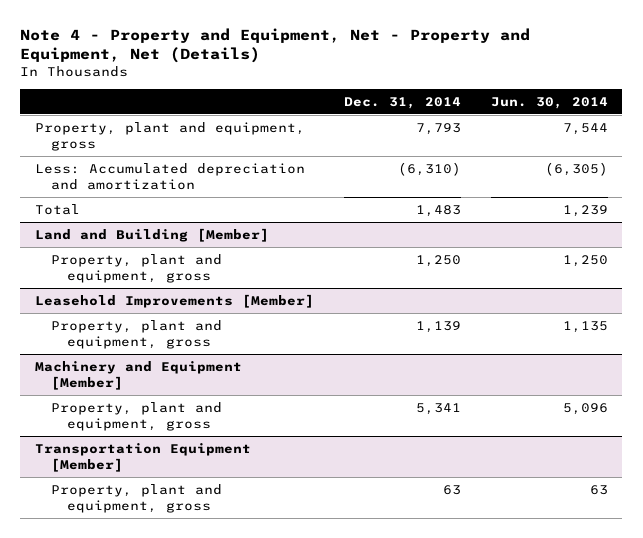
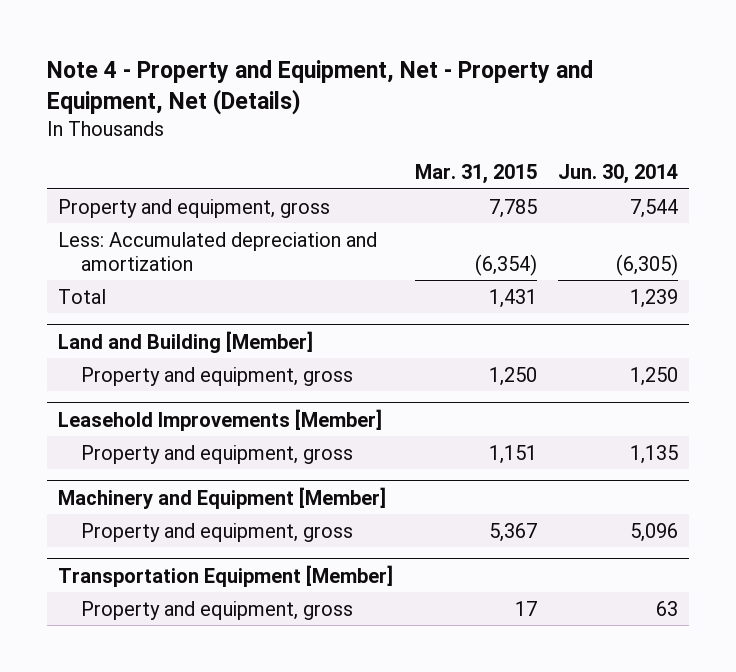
- | Dec. 31, 2014 | Jun. 30, 2014
+ | Mar. 31, 2015 | Jun. 30, 2014
- Property, plant and equipment, gross | 7,793 | 7,544
+ Property and equipment, gross | 7,785 | 7,544
@ Land and Building [Member]
- Property, plant and equipment, gross | 1,250 | 1,250
+ Property and equipment, gross | 1,250 | 1,250
@ Leasehold Improvements [Member]
- Property, plant and equipment, gross | 1,139 | 1,135
+ Property and equipment, gross | 1,151 | 1,135
@ Machinery and Equipment [Member]
- Property, plant and equipment, gross | 5,341 | 5,096
+ Property and equipment, gross | 5,367 | 5,096
@ Transportation Equipment [Member]
- Property, plant and equipment, gross | 63 | 63
+ Property and equipment, gross | 17 | 63

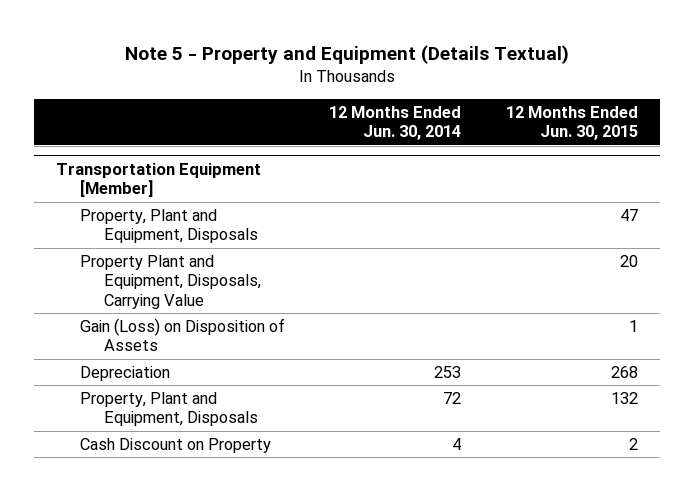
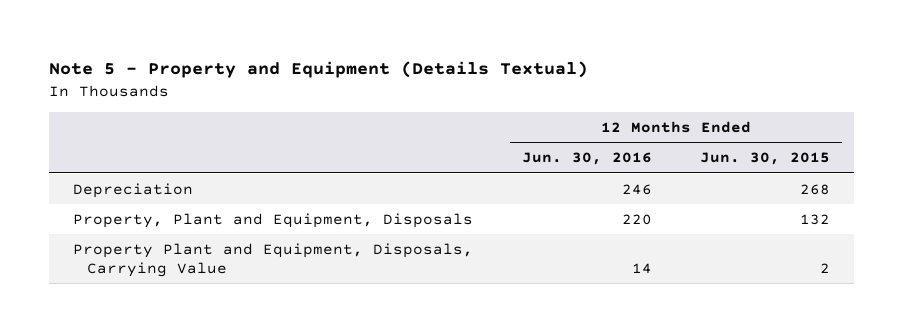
- | 12 Months Ended Jun. 30, 2014 | 12 Months Ended Jun. 30, 2015
+ | 12 Months Ended Jun. 30, 2016 | 12 Months Ended Jun. 30, 2015
- Transportation Equipment [Member]
- Property, Plant and Equipment, Disposals | | 47
- Property Plant and Equipment, Disposals, Carrying Value | | 20
- Gain (Loss) on Disposition of Assets | | 1
- Cash Discount on Property | 4 | 2
+ Property Plant and Equipment, Disposals, Carrying Value | 14 | 2

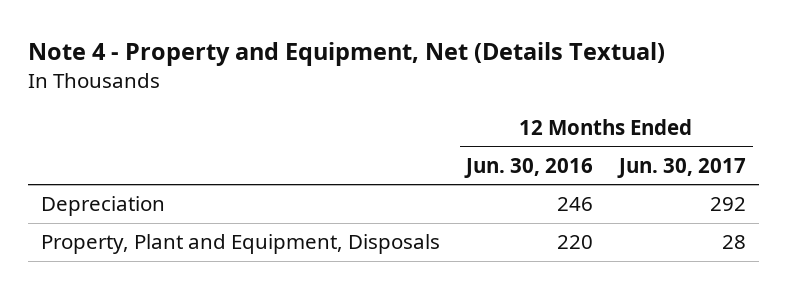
- Note 5 - Property and Equipment (Details Textual)
+ Note 4 - Property and Equipment, Net (Details Textual)
- | 12 Months Ended Jun. 30, 2016 | 12 Months Ended Jun. 30, 2015
+ | 12 Months Ended Jun. 30, 2016 | 12 Months Ended Jun. 30, 2017
- Property Plant and Equipment, Disposals, Carrying Value | 14 | 2

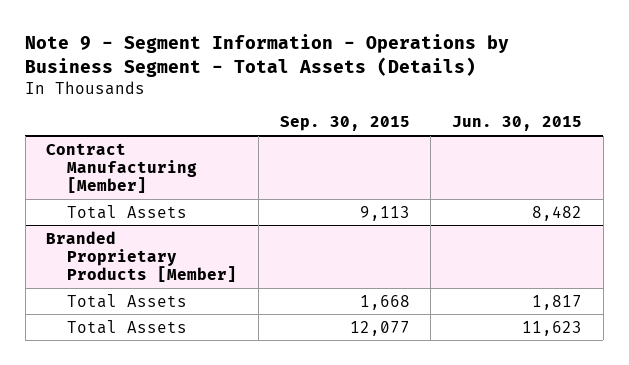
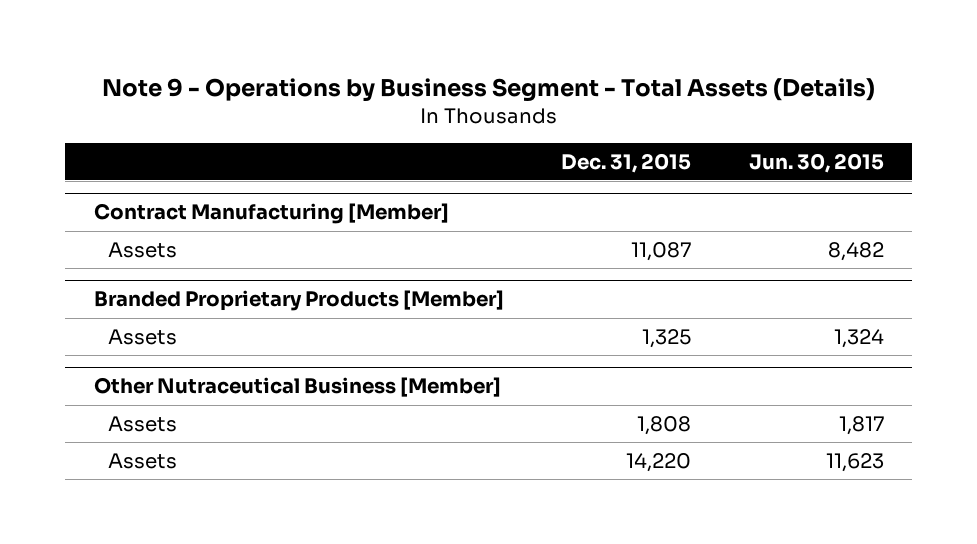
- Note 9 - Segment Information - Operations by Business Segment - Total Assets (Details)
+ Note 9 - Operations by Business Segment - Total Assets (Details)
- | Sep. 30, 2015 | Jun. 30, 2015
+ | Dec. 31, 2015 | Jun. 30, 2015
@ Contract Manufacturing [Member]
- Total Assets | 9,113 | 8,482
+ Assets | 11,087 | 8,482
@ Branded Proprietary Products [Member]
- Total Assets | 1,668 | 1,817
- Total Assets | 12,077 | 11,623
+ Assets | 1,325 | 1,324
+ Other Nutraceutical Business [Member]
+ Assets | 1,808 | 1,817
+ Assets | 14,220 | 11,623

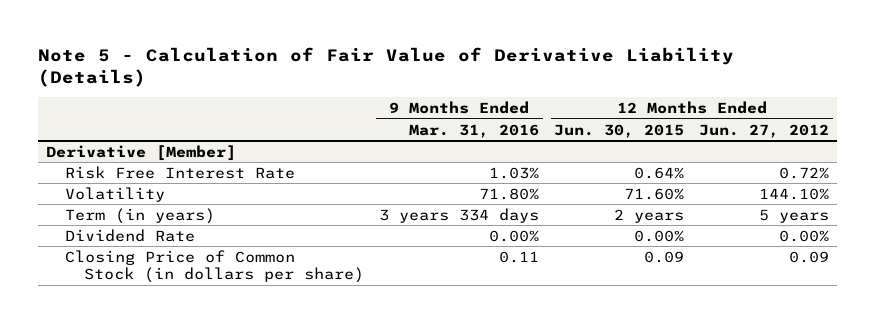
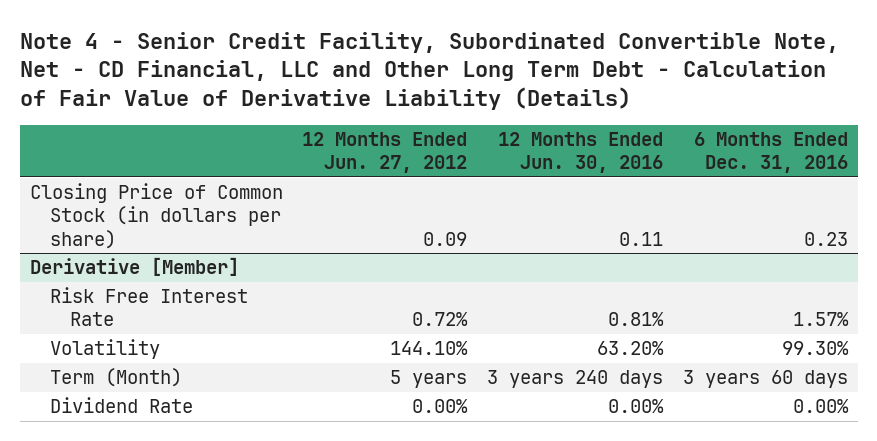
- Note 5 - Calculation of Fair Value of Derivative Liability (Details)
+ Note 4 - Senior Credit Facility, Subordinated Convertible Note, Net - CD Financial, LLC and Other Long Term Debt - Calculation of Fair Value of Derivative Liability (Details)
- | 9 Months Ended Mar. 31, 2016 | 12 Months Ended Jun. 30, 2015 | 12 Months Ended Jun. 27, 2012
+ | 12 Months Ended Jun. 27, 2012 | 12 Months Ended Jun. 30, 2016 | 6 Months Ended Dec. 31, 2016
+ Closing Price of Common Stock (in dollars per share) | 0.09 | 0.11 | 0.23
@ Derivative [Member]
- Term (in years) | 3 years 334 days | 2 years | 5 years
+ Term (Month) | 5 years | 3 years 240 days | 3 years 60 days
- Closing Price of Common Stock (in dollars per share) | 0.11 | 0.09 | 0.09

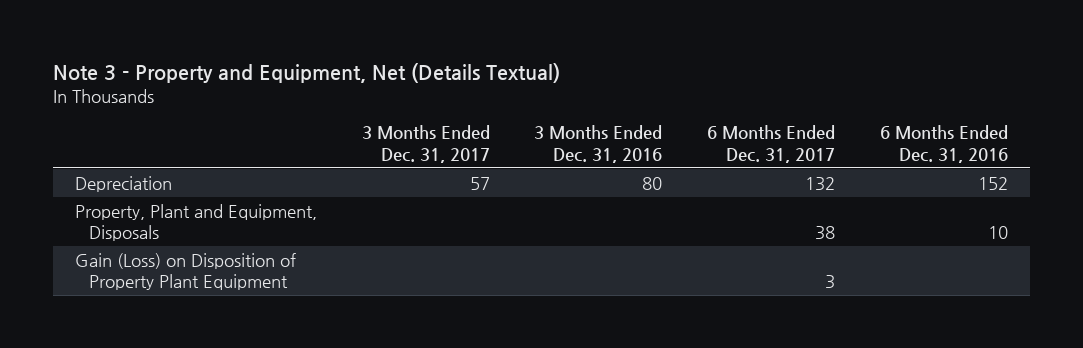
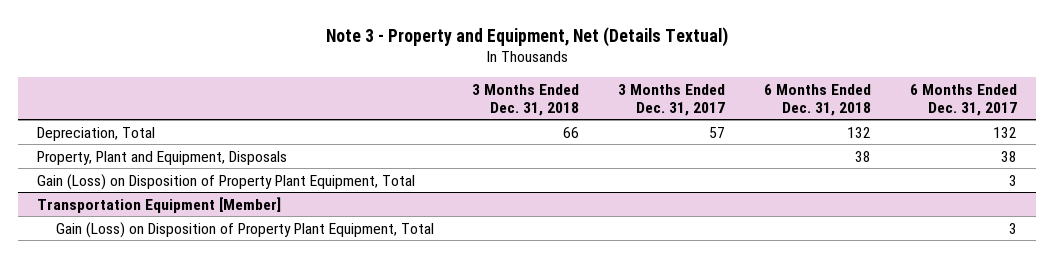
- | 3 Months Ended Dec. 31, 2017 | 3 Months Ended Dec. 31, 2016 | 6 Months Ended Dec. 31, 2017 | 6 Months Ended Dec. 31, 2016
+ | 3 Months Ended Dec. 31, 2018 | 3 Months Ended Dec. 31, 2017 | 6 Months Ended Dec. 31, 2018 | 6 Months Ended Dec. 31, 2017
- Depreciation | 57 | 80 | 132 | 152
+ Depreciation, Total | 66 | 57 | 132 | 132
- Gain (Loss) on Disposition of Property Plant Equipment | | | 3 |
+ Gain (Loss) on Disposition of Property Plant Equipment, Total | | | | 3
+ Transportation Equipment [Member]
+ Gain (Loss) on Disposition of Property Plant Equipment, Total | | | | 3

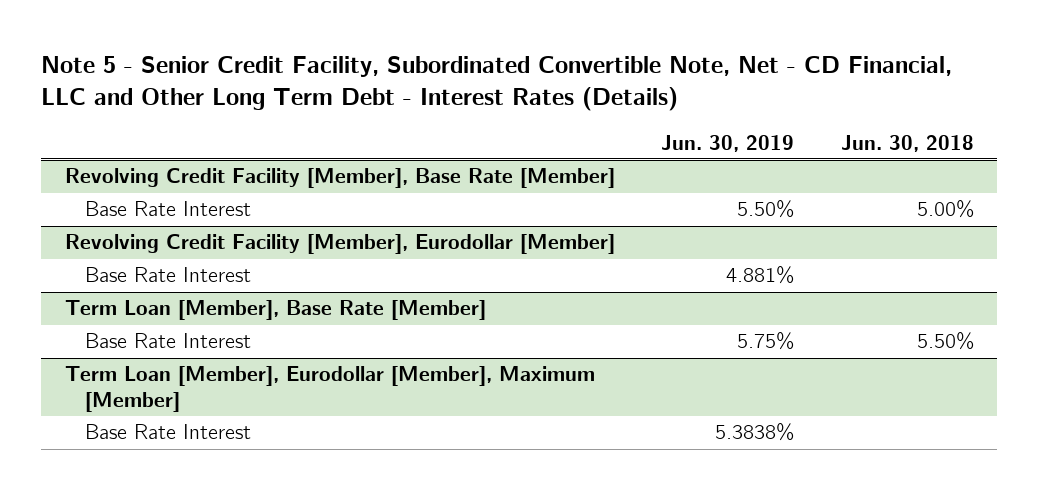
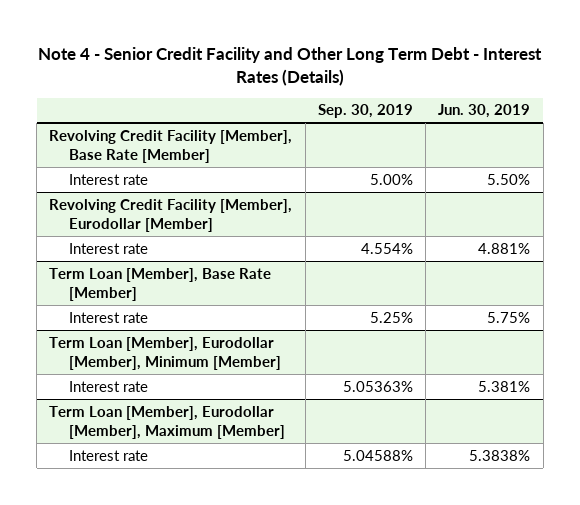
- Note 5 - Senior Credit Facility, Subordinated Convertible Note, Net - CD Financial, LLC and Other Long Term Debt - Interest Rates (Details)
+ Note 4 - Senior Credit Facility and Other Long Term Debt - Interest Rates (Details)
- | Jun. 30, 2019 | Jun. 30, 2018
+ | Sep. 30, 2019 | Jun. 30, 2019
@ Revolving Credit Facility [Member], Base Rate [Member]
- Base Rate Interest | 5.50% | 5.00%
+ Interest rate | 5.00% | 5.50%
@ Revolving Credit Facility [Member], Eurodollar [Member]
- Base Rate Interest | 4.881% |
+ Interest rate | 4.554% | 4.881%
@ Term Loan [Member], Base Rate [Member]
- Base Rate Interest | 5.75% | 5.50%
+ Interest rate | 5.25% | 5.75%
+ Term Loan [Member], Eurodollar [Member], Minimum [Member]
+ Interest rate | 5.05363% | 5.381%
@ Term Loan [Member], Eurodollar [Member], Maximum [Member]
- Base Rate Interest | 5.3838% |
+ Interest rate | 5.04588% | 5.3838%

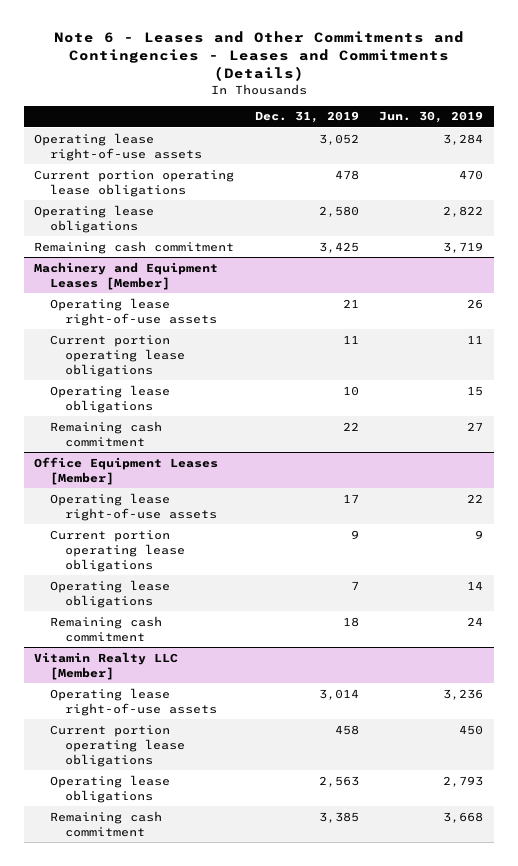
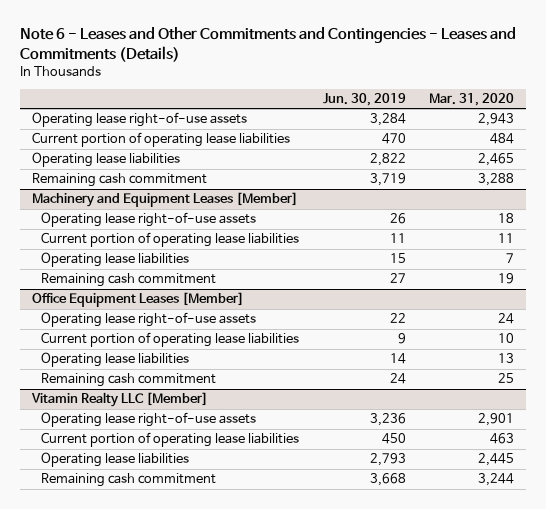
- | Dec. 31, 2019 | Jun. 30, 2019
+ | Jun. 30, 2019 | Mar. 31, 2020
- Current portion operating lease obligations | 478 | 470
- Operating lease obligations | 2,580 | 2,822
+ Current portion of operating lease liabilities | 470 | 484
+ Operating lease liabilities | 2,822 | 2,465
@ Machinery and Equipment Leases [Member]
- Current portion operating lease obligations | 11 | 11
- Operating lease obligations | 10 | 15
+ Current portion of operating lease liabilities | 11 | 11
+ Operating lease liabilities | 15 | 7
@ Office Equipment Leases [Member]
- Current portion operating lease obligations | 9 | 9
- Operating lease obligations | 7 | 14
+ Current portion of operating lease liabilities | 9 | 10
+ Operating lease liabilities | 14 | 13
@ Vitamin Realty LLC [Member]
- Current portion operating lease obligations | 458 | 450
- Operating lease obligations | 2,563 | 2,793
+ Current portion of operating lease liabilities | 450 | 463
+ Operating lease liabilities | 2,793 | 2,445

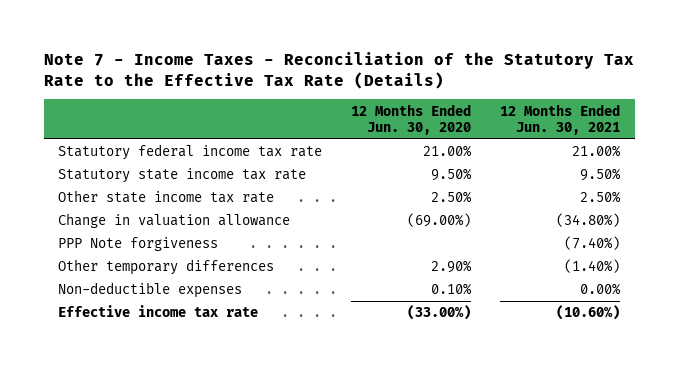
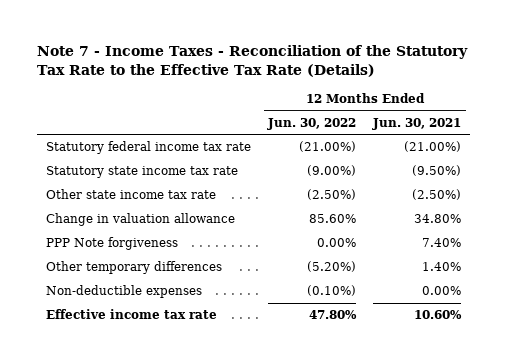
- | 12 Months Ended Jun. 30, 2020 | 12 Months Ended Jun. 30, 2021
+ | 12 Months Ended Jun. 30, 2022 | 12 Months Ended Jun. 30, 2021
- Statutory federal income tax rate | 21.00% | 21.00%
- Statutory state income tax rate | 9.50% | 9.50%
- Other state income tax rate | 2.50% | 2.50%
- Change in valuation allowance | (69.00%) | (34.80%)
- PPP Note forgiveness | | (7.40%)
- Other temporary differences | 2.90% | (1.40%)
+ Statutory federal income tax rate | (21.00%) | (21.00%)
+ Statutory state income tax rate | (9.00%) | (9.50%)
+ Other state income tax rate | (2.50%) | (2.50%)
+ Change in valuation allowance | 85.60% | 34.80%
+ PPP Note forgiveness | 0.00% | 7.40%
+ Other temporary differences | (5.20%) | 1.40%
- Effective income tax rate | (33.00%) | (10.60%)
+ Effective income tax rate | 47.80% | 10.60%

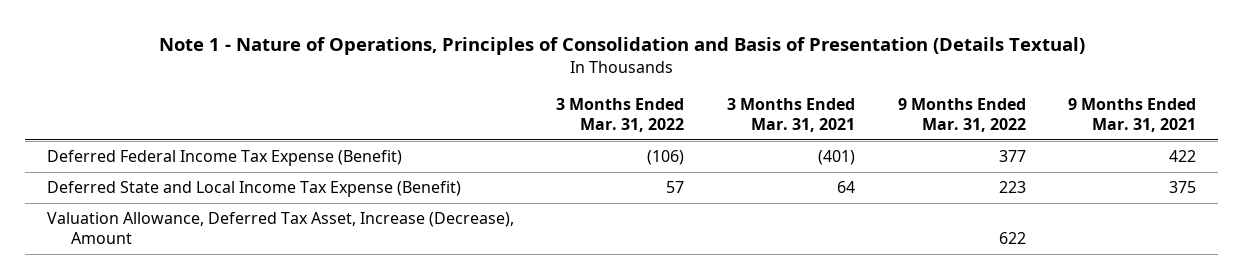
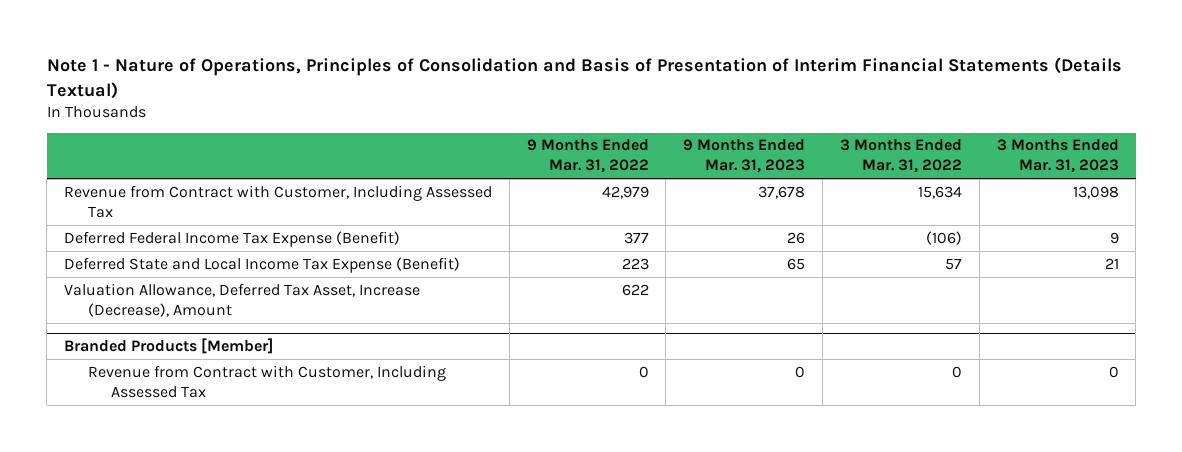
- Note 1 - Nature of Operations, Principles of Consolidation and Basis of Presentation (Details Textual)
+ Note 1 - Nature of Operations, Principles of Consolidation and Basis of Presentation of Interim Financial Statements (Details Textual)
- | 3 Months Ended Mar. 31, 2022 | 3 Months Ended Mar. 31, 2021 | 9 Months Ended Mar. 31, 2022 | 9 Months Ended Mar. 31, 2021
+ | 9 Months Ended Mar. 31, 2022 | 9 Months Ended Mar. 31, 2023 | 3 Months Ended Mar. 31, 2022 | 3 Months Ended Mar. 31, 2023
+ Revenue from Contract with Customer, Including Assessed Tax | 42,979 | 37,678 | 15,634 | 13,098
+ Branded Products [Member]
+ Revenue from Contract with Customer, Including Assessed Tax | 0 | 0 | 0 | 0

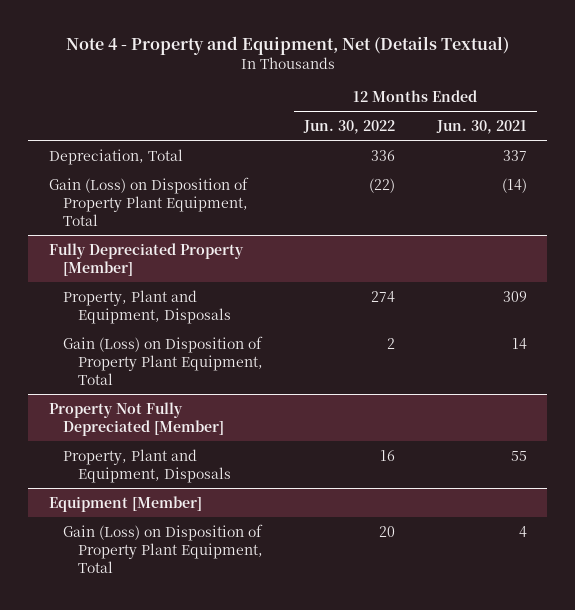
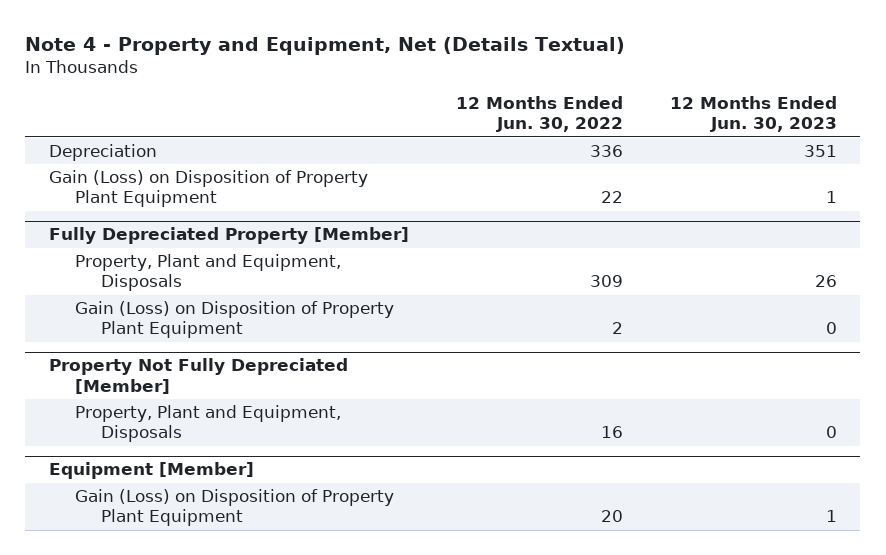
- | 12 Months Ended Jun. 30, 2022 | 12 Months Ended Jun. 30, 2021
+ | 12 Months Ended Jun. 30, 2022 | 12 Months Ended Jun. 30, 2023
- Depreciation, Total | 336 | 337
- Gain (Loss) on Disposition of Property Plant Equipment, Total | (22) | (14)
+ Depreciation | 336 | 351
+ Gain (Loss) on Disposition of Property Plant Equipment | 22 | 1
@ Fully Depreciated Property [Member]
- Property, Plant and Equipment, Disposals | 274 | 309
- Gain (Loss) on Disposition of Property Plant Equipment, Total | 2 | 14
+ Property, Plant and Equipment, Disposals | 309 | 26
+ Gain (Loss) on Disposition of Property Plant Equipment | 2 | 0
@ Equipment [Member]
- Gain (Loss) on Disposition of Property Plant Equipment, Total | 20 | 4
+ Gain (Loss) on Disposition of Property Plant Equipment | 20 | 1

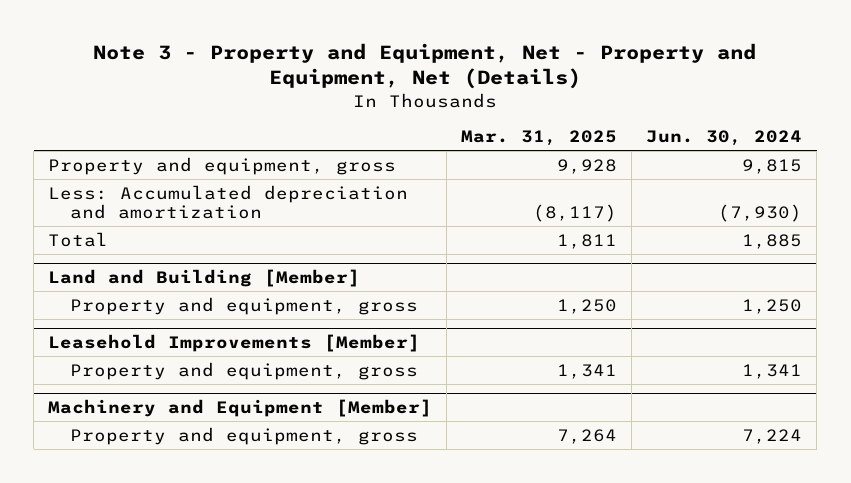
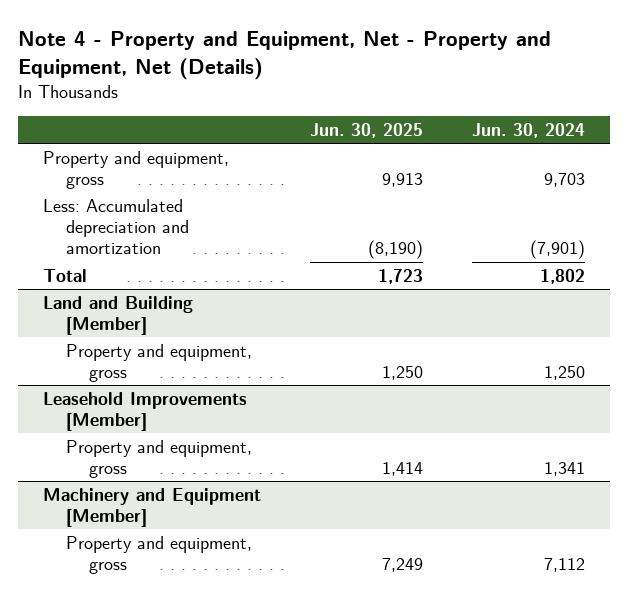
- Note 3 - Property and Equipment, Net - Property and Equipment, Net (Details)
+ Note 4 - Property and Equipment, Net - Property and Equipment, Net (Details)
- | Mar. 31, 2025 | Jun. 30, 2024
+ | Jun. 30, 2025 | Jun. 30, 2024
- Property and equipment, gross | 9,928 | 9,815
- Less: Accumulated depreciation and amortization | (8,117) | (7,930)
- Total | 1,811 | 1,885
+ Property and equipment, gross | 9,913 | 9,703
+ Less: Accumulated depreciation and amortization | (8,190) | (7,901)
+ Total | 1,723 | 1,802
@ Machinery and Equipment [Member]
- Property and equipment, gross | 7,264 | 7,224
+ Property and equipment, gross | 7,249 | 7,112

